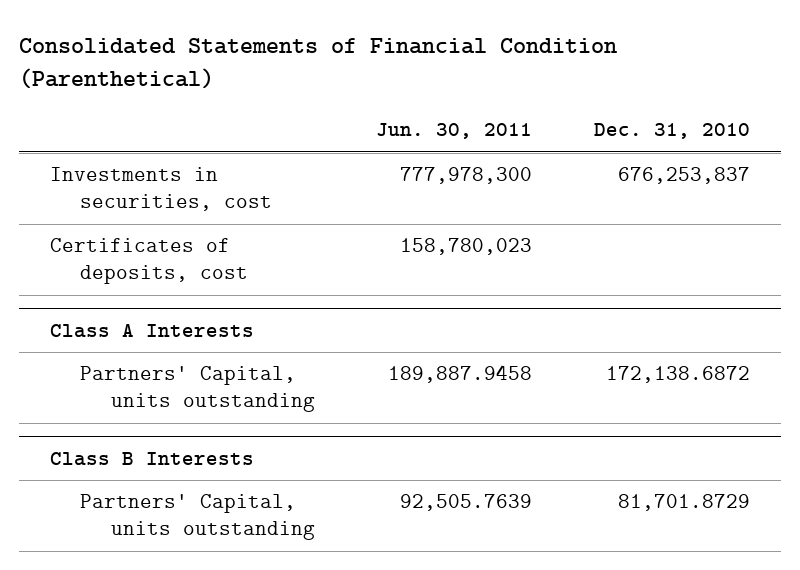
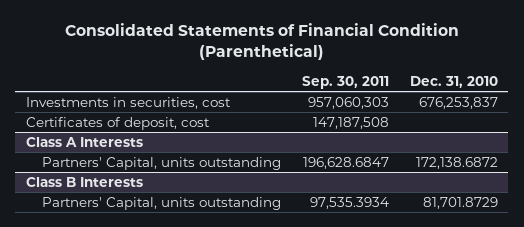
- | Jun. 30, 2011 | Dec. 31, 2010
+ | Sep. 30, 2011 | Dec. 31, 2010
- Certificates of deposits, cost | 158,780,023 |
+ Certificates of deposit, cost | 147,187,508 |

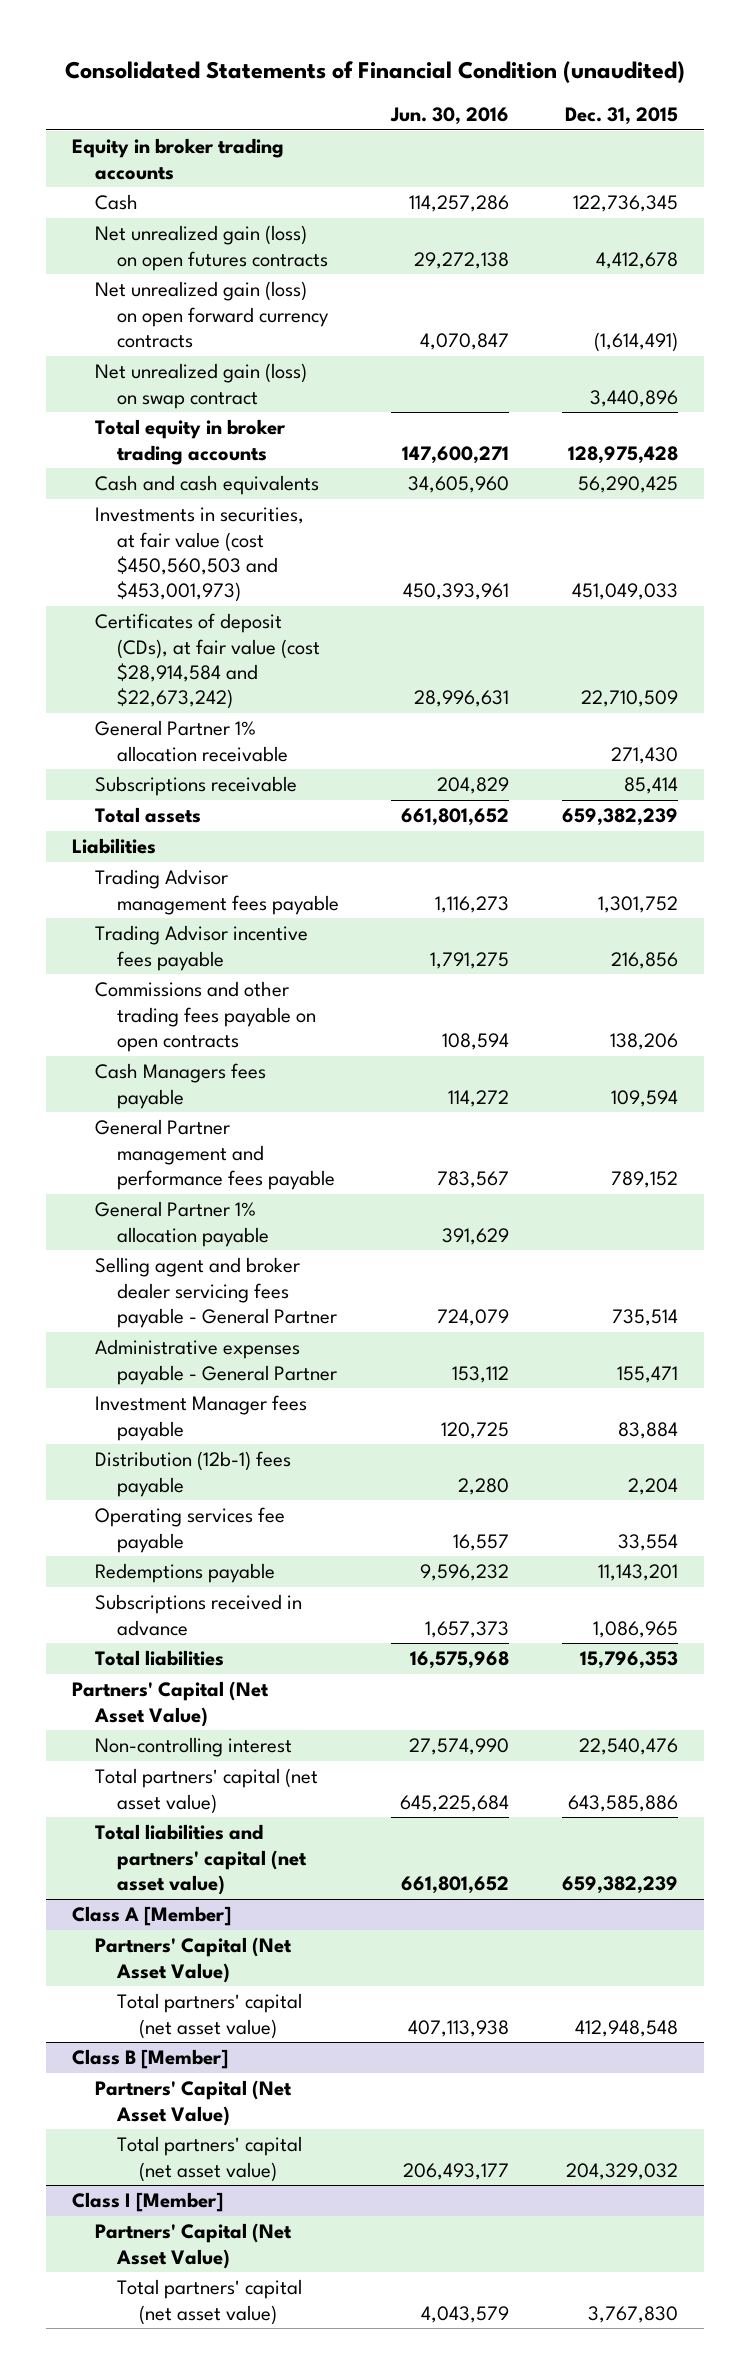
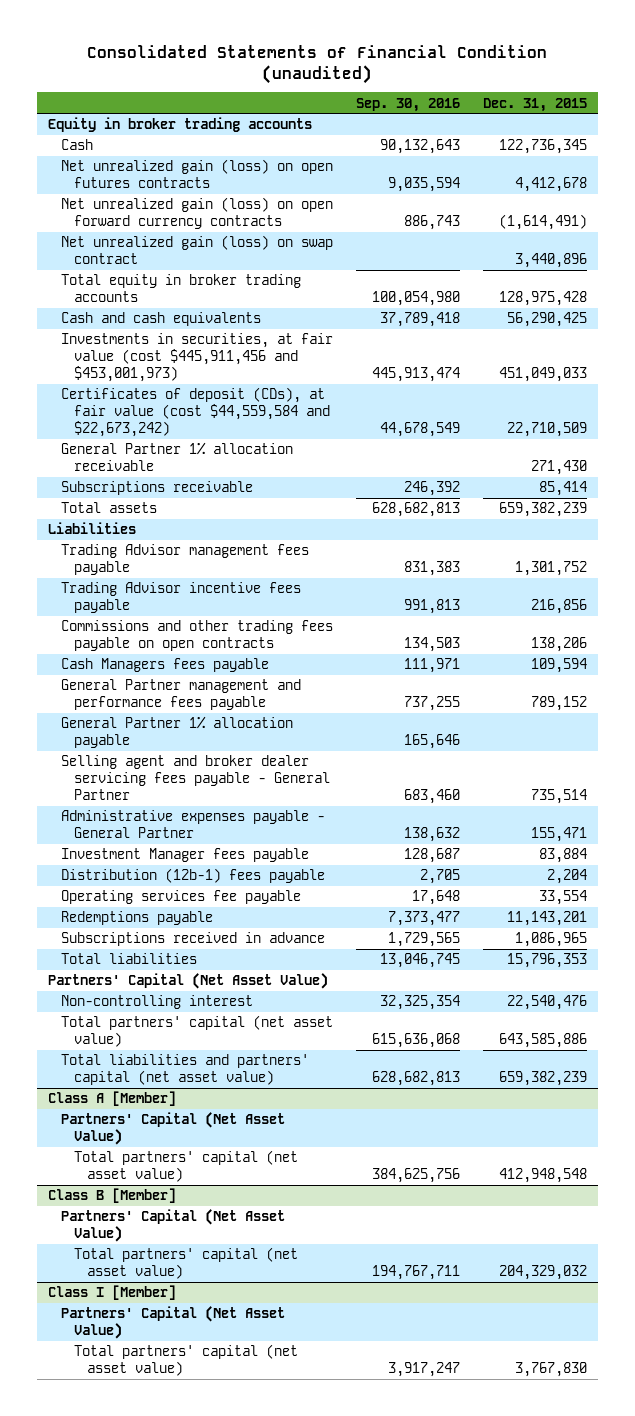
- | Jun. 30, 2016 | Dec. 31, 2015
+ | Sep. 30, 2016 | Dec. 31, 2015
- Investments in securities, at fair value (cost $450,560,503 and $453,001,973) | 450,393,961 | 451,049,033
- Certificates of deposit (CDs), at fair value (cost $28,914,584 and $22,673,242) | 28,996,631 | 22,710,509
+ Investments in securities, at fair value (cost $445,911,456 and $453,001,973) | 445,913,474 | 451,049,033
+ Certificates of deposit (CDs), at fair value (cost $44,559,584 and $22,673,242) | 44,678,549 | 22,710,509

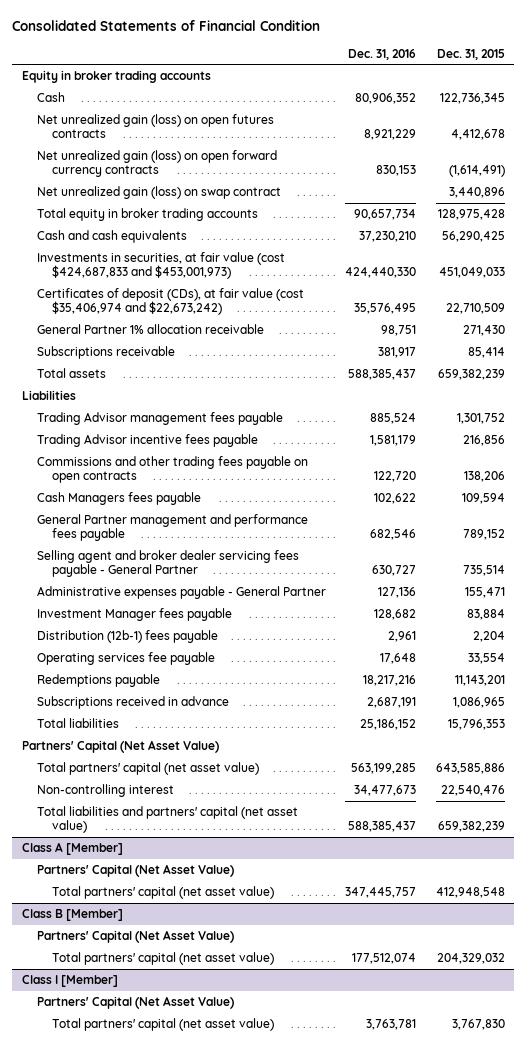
- Consolidated Statements of Financial Condition (unaudited)
+ Consolidated Statements of Financial Condition
- | Sep. 30, 2016 | Dec. 31, 2015
+ | Dec. 31, 2016 | Dec. 31, 2015
- Investments in securities, at fair value (cost $445,911,456 and $453,001,973) | 445,913,474 | 451,049,033
- Certificates of deposit (CDs), at fair value (cost $44,559,584 and $22,673,242) | 44,678,549 | 22,710,509
+ Investments in securities, at fair value (cost $424,687,833 and $453,001,973) | 424,440,330 | 451,049,033
+ Certificates of deposit (CDs), at fair value (cost $35,406,974 and $22,673,242) | 35,576,495 | 22,710,509
- General Partner 1% allocation payable | 165,646 |
moved down: Non-controlling interest | 34,477,673 | 22,540,476

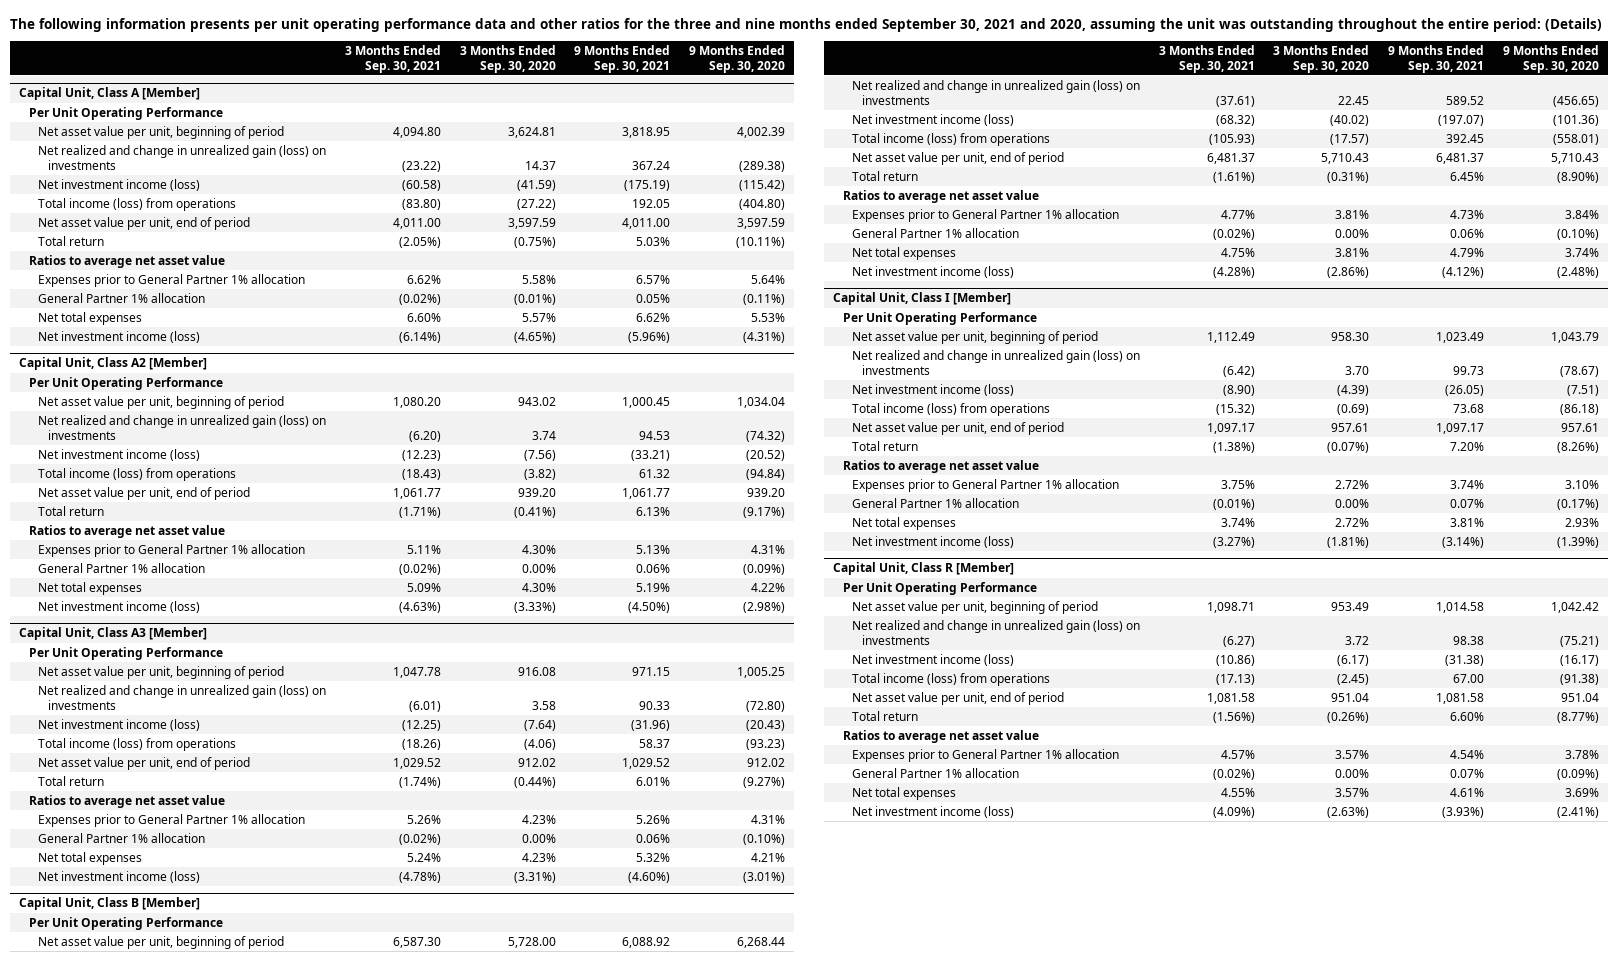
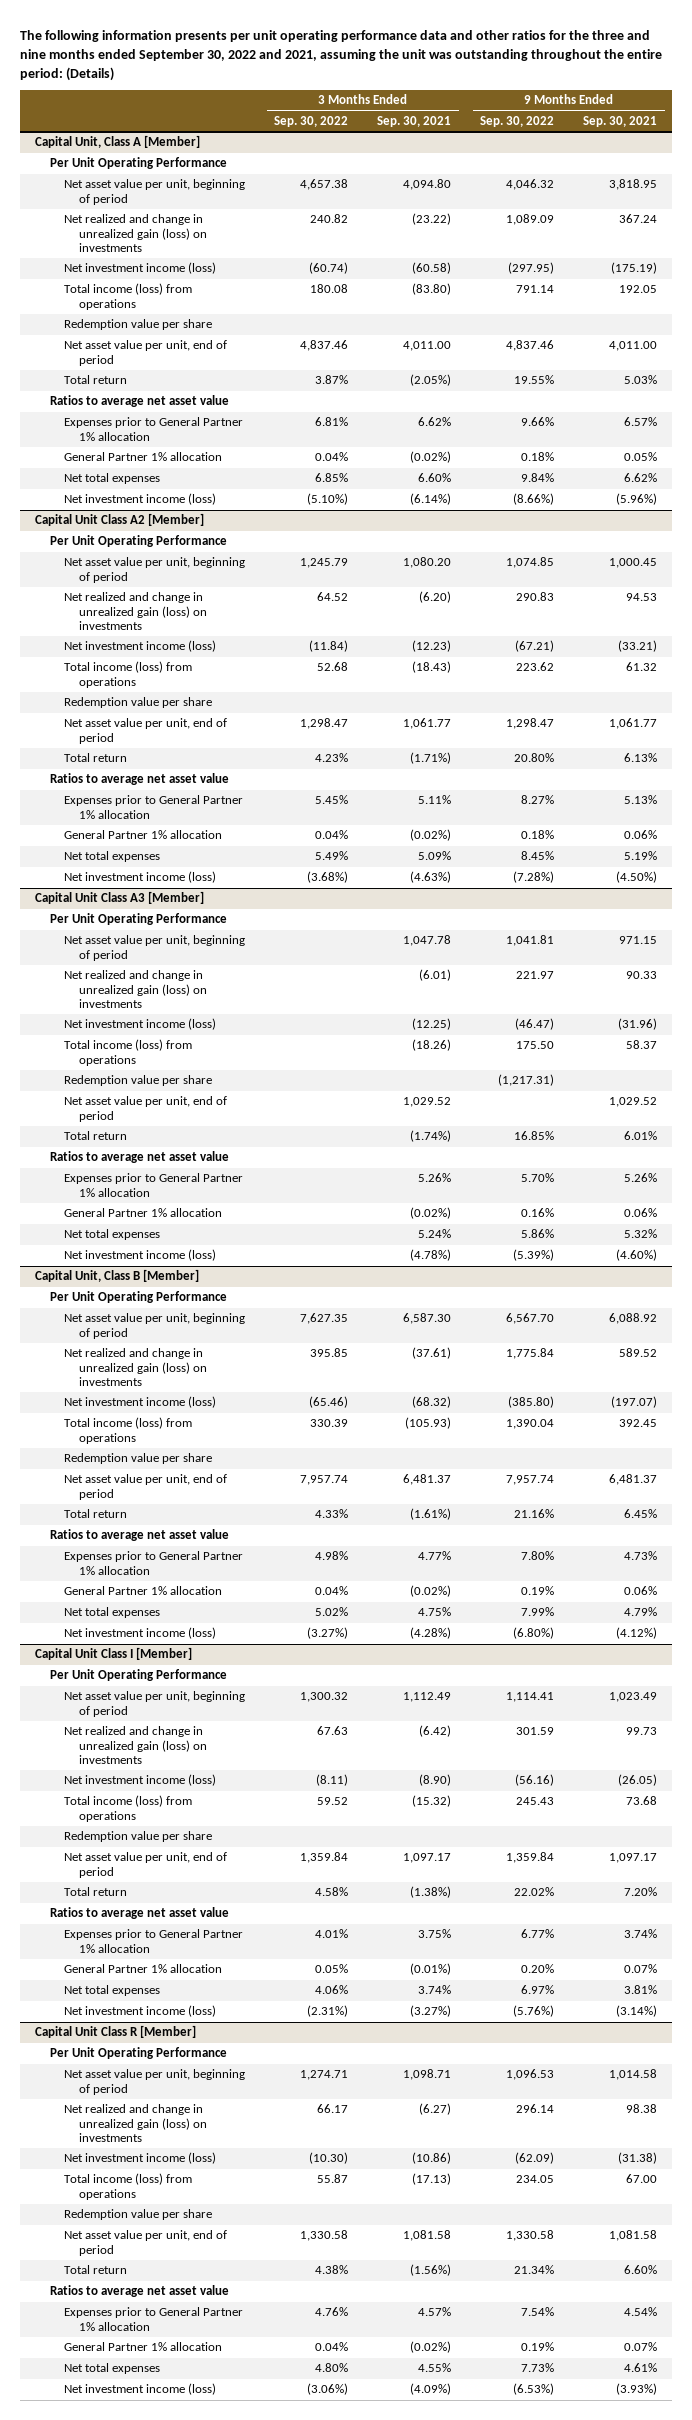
- The following information presents per unit operating performance data and other ratios for the three and nine months ended September 30, 2021 and 2020, assuming the unit was outstanding throughout the entire period: (Details)
+ The following information presents per unit operating performance data and other ratios for the three and nine months ended September 30, 2022 and 2021, assuming the unit was outstanding throughout the entire period: (Details)
- | 3 Months Ended Sep. 30, 2021 | 3 Months Ended Sep. 30, 2020 | 9 Months Ended Sep. 30, 2021 | 9 Months Ended Sep. 30, 2020
+ | 3 Months Ended Sep. 30, 2022 | 3 Months Ended Sep. 30, 2021 | 9 Months Ended Sep. 30, 2022 | 9 Months Ended Sep. 30, 2021
@ Capital Unit, Class A [Member]
+ Redemption value per share
- Capital Unit, Class A2 [Member]
+ Capital Unit Class A2 [Member]
+ Redemption value per share
- Capital Unit, Class A3 [Member]
+ Capital Unit Class A3 [Member]
+ Redemption value per share | | | (1,217.31) |
@ Capital Unit, Class B [Member]
+ Redemption value per share
- Capital Unit, Class I [Member]
+ Capital Unit Class I [Member]
+ Redemption value per share
- Capital Unit, Class R [Member]
+ Capital Unit Class R [Member]
+ Redemption value per share

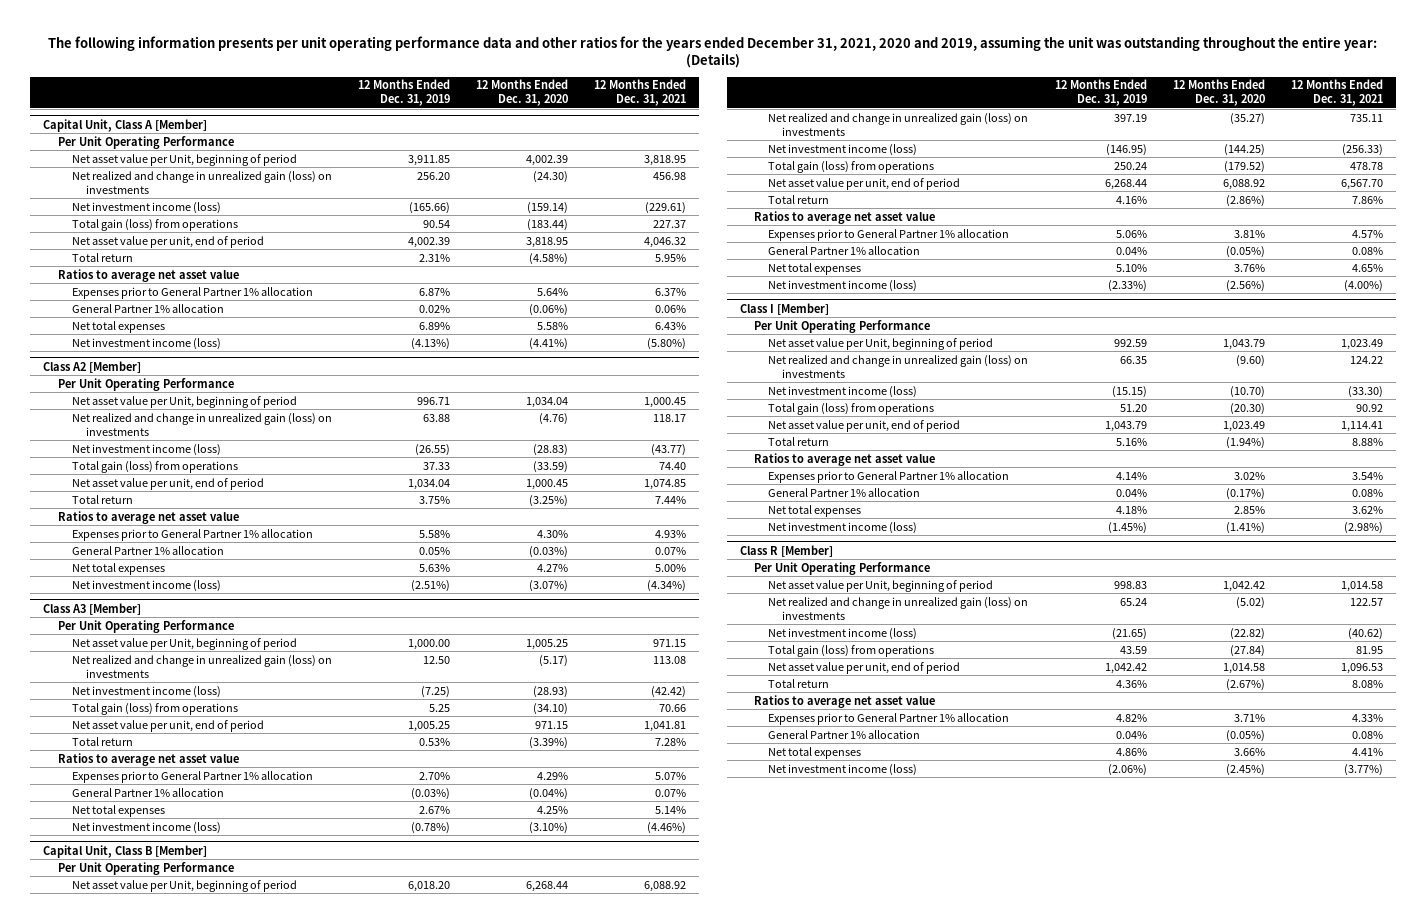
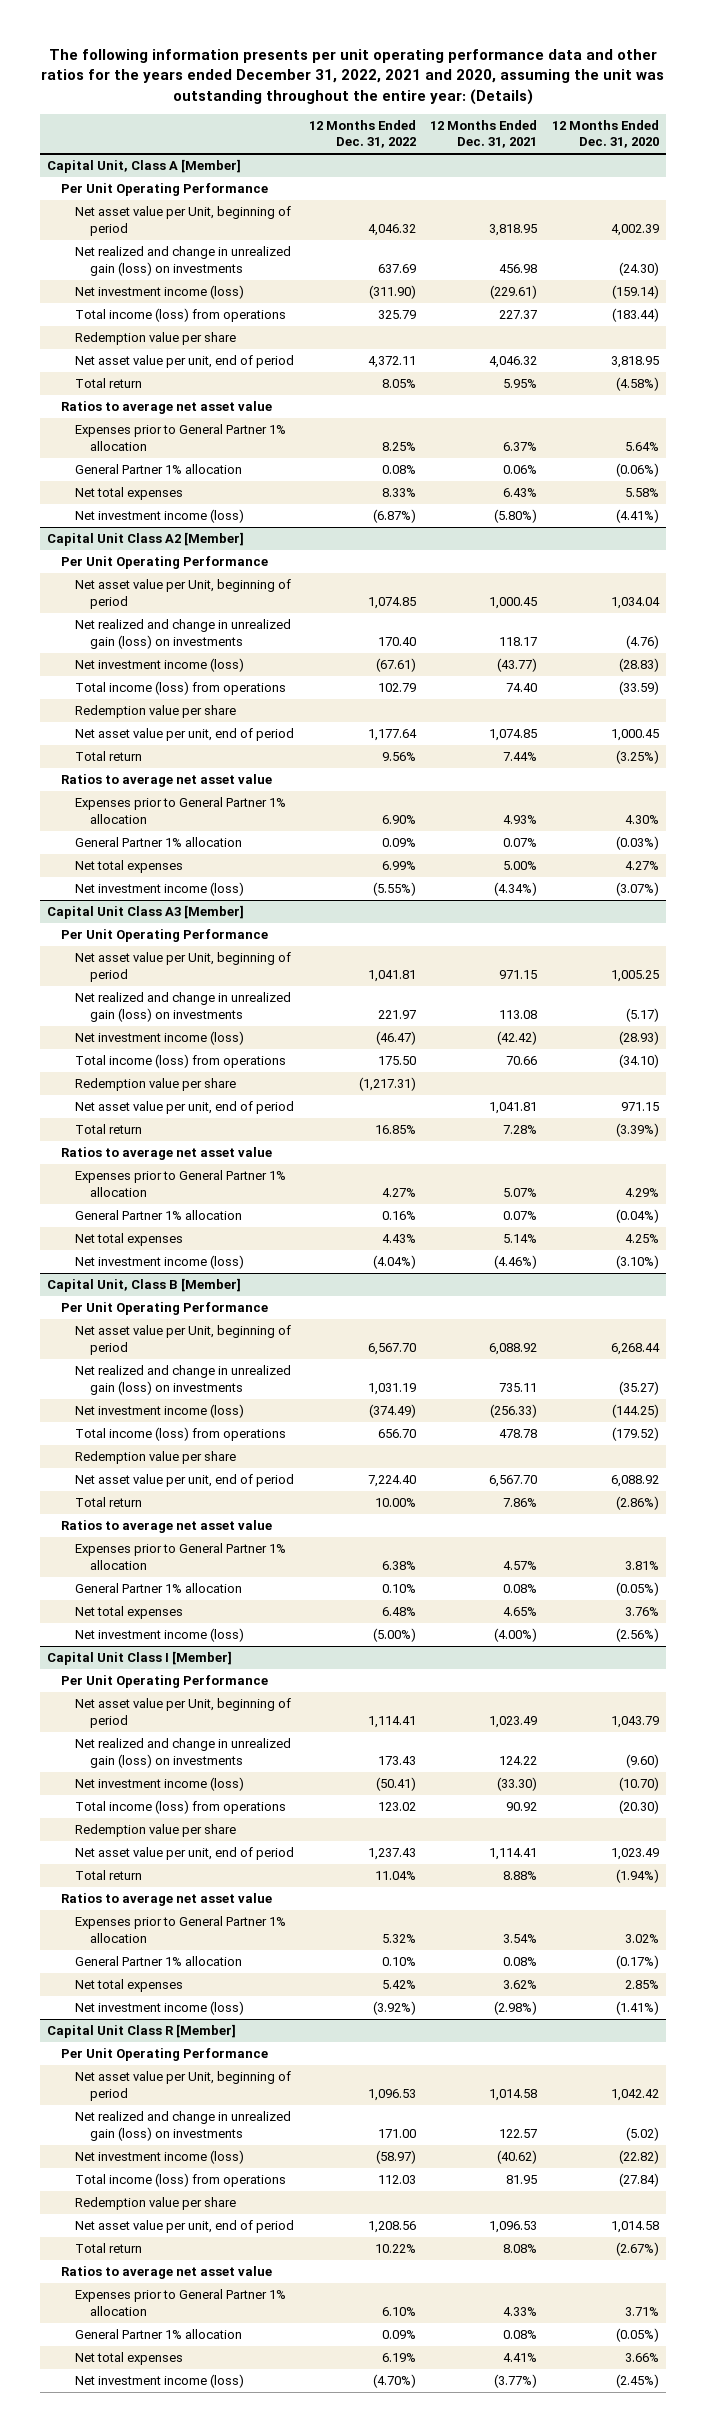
- The following information presents per unit operating performance data and other ratios for the years ended December 31, 2021, 2020 and 2019, assuming the unit was outstanding throughout the entire year: (Details)
+ The following information presents per unit operating performance data and other ratios for the years ended December 31, 2022, 2021 and 2020, assuming the unit was outstanding throughout the entire year: (Details)
- | 12 Months Ended Dec. 31, 2019 | 12 Months Ended Dec. 31, 2020 | 12 Months Ended Dec. 31, 2021
+ | 12 Months Ended Dec. 31, 2022 | 12 Months Ended Dec. 31, 2021 | 12 Months Ended Dec. 31, 2020
@ Capital Unit, Class A [Member]
- Total gain (loss) from operations | 90.54 | (183.44) | 227.37
+ Total income (loss) from operations | 325.79 | 227.37 | (183.44)
+ Redemption value per share
- Class A2 [Member]
+ Capital Unit Class A2 [Member]
- Total gain (loss) from operations | 37.33 | (33.59) | 74.40
+ Total income (loss) from operations | 102.79 | 74.40 | (33.59)
+ Redemption value per share
- Class A3 [Member]
+ Capital Unit Class A3 [Member]
- Total gain (loss) from operations | 5.25 | (34.10) | 70.66
+ Total income (loss) from operations | 175.50 | 70.66 | (34.10)
+ Redemption value per share | (1,217.31) | |
@ Capital Unit, Class B [Member]
- Total gain (loss) from operations | 250.24 | (179.52) | 478.78
+ Total income (loss) from operations | 656.70 | 478.78 | (179.52)
+ Redemption value per share
- Class I [Member]
+ Capital Unit Class I [Member]
- Total gain (loss) from operations | 51.20 | (20.30) | 90.92
+ Total income (loss) from operations | 123.02 | 90.92 | (20.30)
+ Redemption value per share
- Class R [Member]
+ Capital Unit Class R [Member]
- Total gain (loss) from operations | 43.59 | (27.84) | 81.95
+ Total income (loss) from operations | 112.03 | 81.95 | (27.84)
+ Redemption value per share

